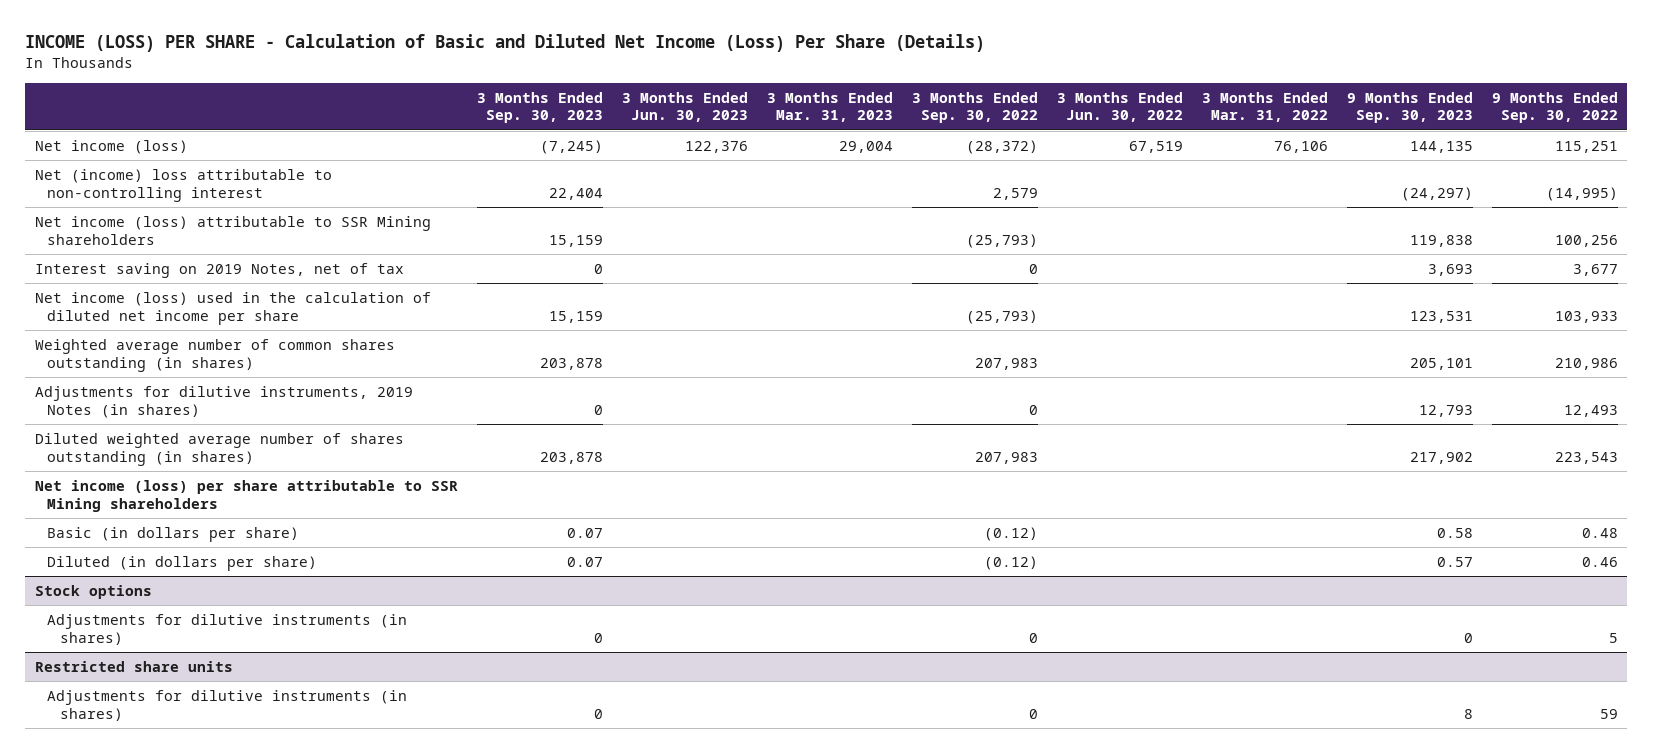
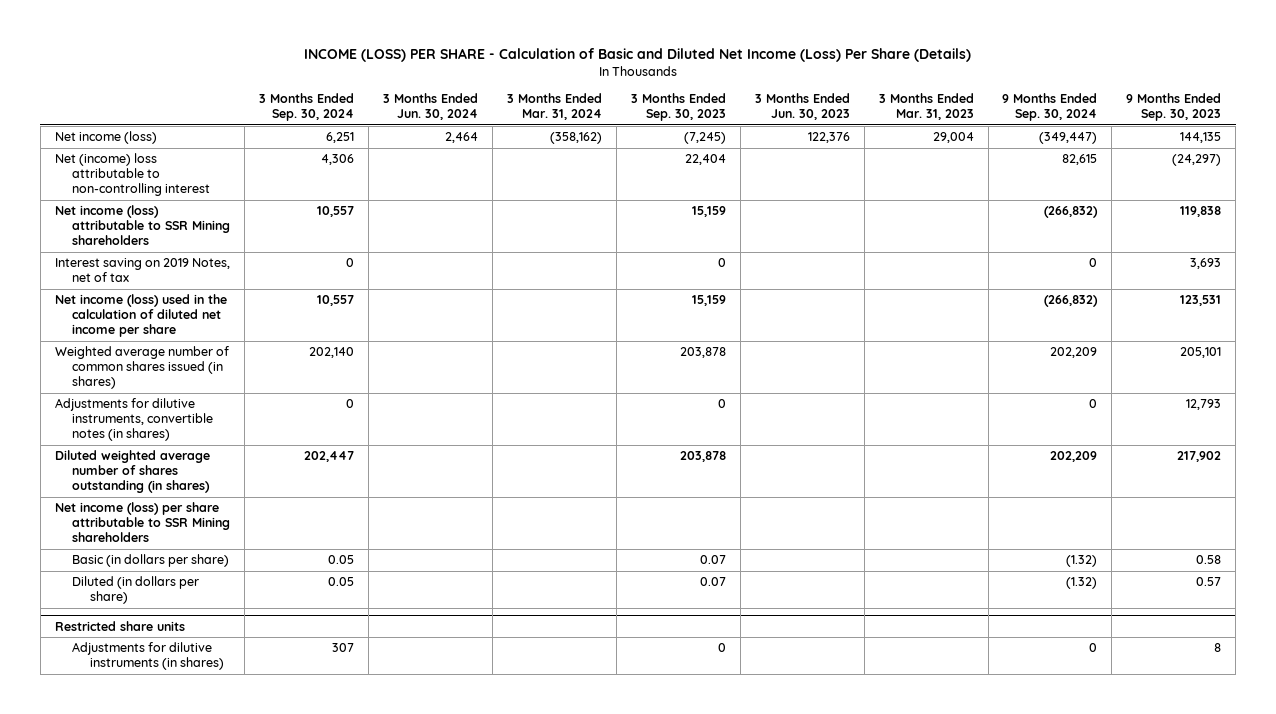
- | 3 Months Ended Sep. 30, 2023 | 3 Months Ended Jun. 30, 2023 | 3 Months Ended Mar. 31, 2023 | 3 Months Ended Sep. 30, 2022 | 3 Months Ended Jun. 30, 2022 | 3 Months Ended Mar. 31, 2022 | 9 Months Ended Sep. 30, 2023 | 9 Months Ended Sep. 30, 2022
+ | 3 Months Ended Sep. 30, 2024 | 3 Months Ended Jun. 30, 2024 | 3 Months Ended Mar. 31, 2024 | 3 Months Ended Sep. 30, 2023 | 3 Months Ended Jun. 30, 2023 | 3 Months Ended Mar. 31, 2023 | 9 Months Ended Sep. 30, 2024 | 9 Months Ended Sep. 30, 2023
- Weighted average number of common shares outstanding (in shares) | 203,878 | | | 207,983 | | | 205,101 | 210,986
- Adjustments for dilutive instruments, 2019 Notes (in shares) | 0 | | | 0 | | | 12,793 | 12,493
+ Weighted average number of common shares issued (in shares) | 202,140 | | | 203,878 | | | 202,209 | 205,101
+ Adjustments for dilutive instruments, convertible notes (in shares) | 0 | | | 0 | | | 0 | 12,793
- Stock options
- Adjustments for dilutive instruments (in shares) | 0 | | | 0 | | | 0 | 5

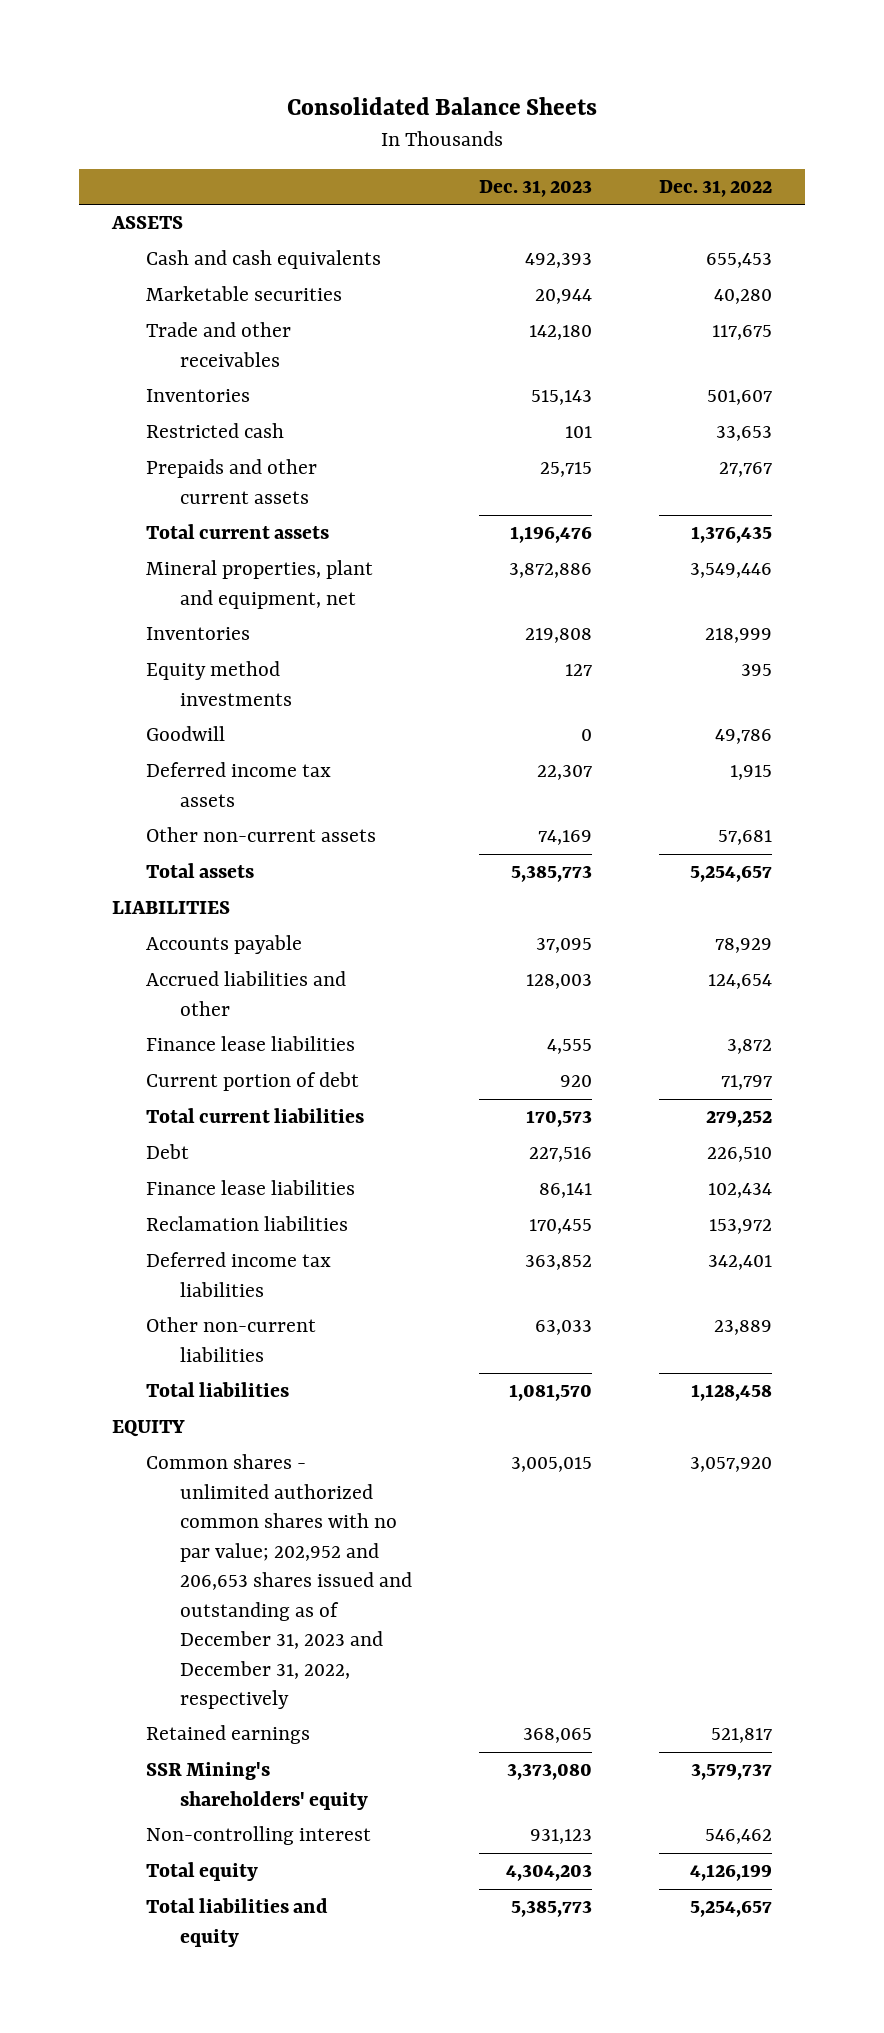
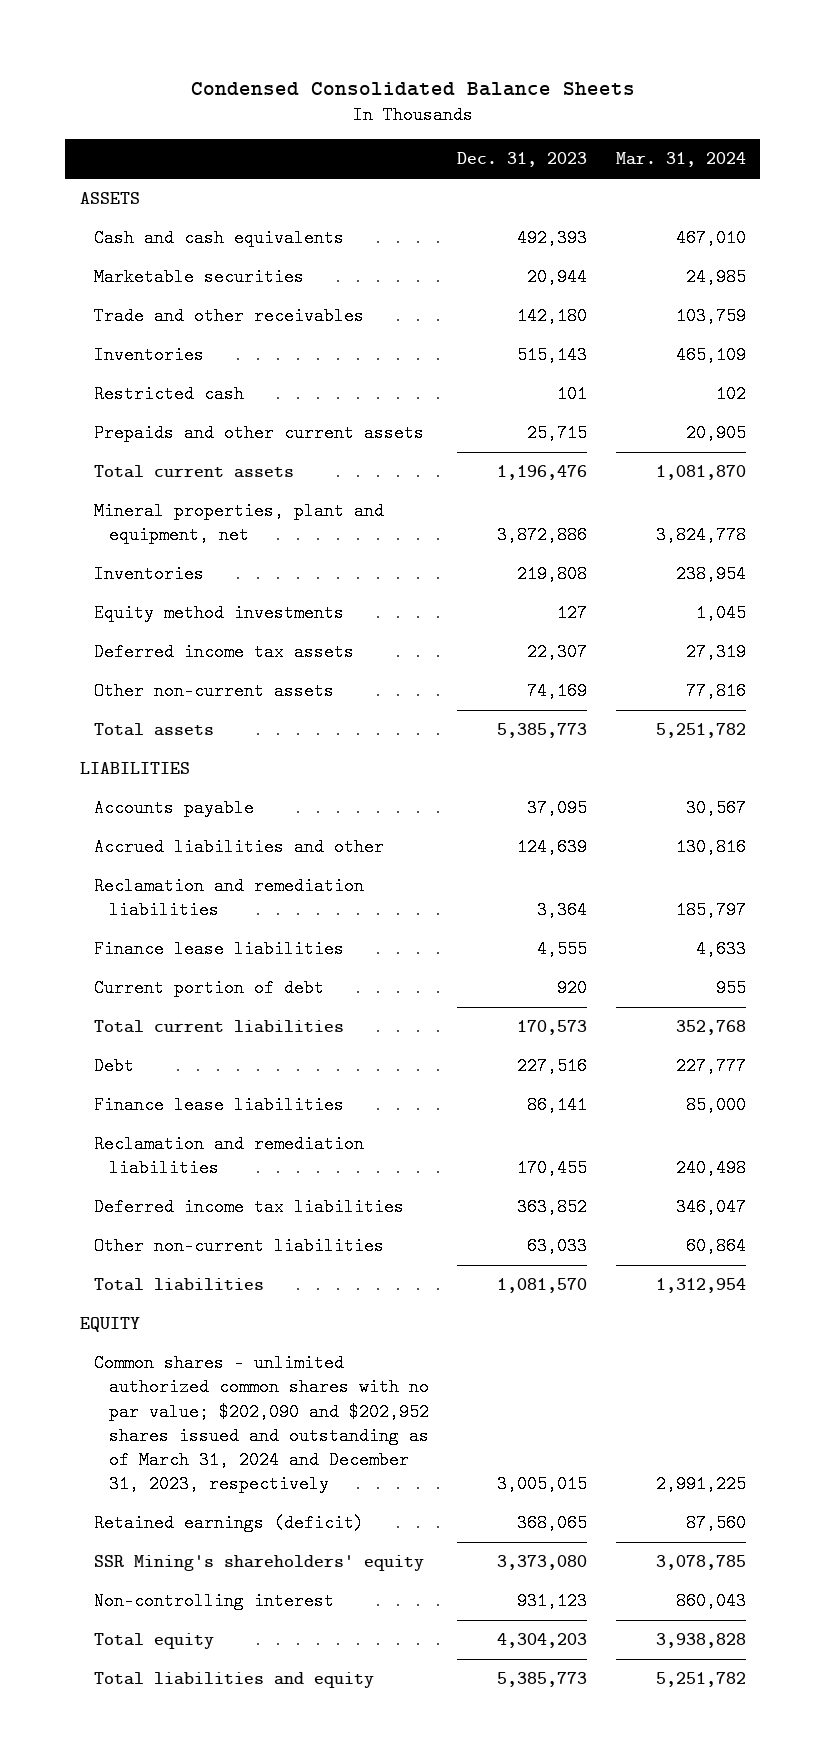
- Consolidated Balance Sheets
+ Condensed Consolidated Balance Sheets
- | Dec. 31, 2023 | Dec. 31, 2022
+ | Dec. 31, 2023 | Mar. 31, 2024
- Goodwill | 0 | 49,786
- Accrued liabilities and other | 128,003 | 124,654
+ Accrued liabilities and other | 124,639 | 130,816
+ Reclamation and remediation liabilities | 3,364 | 185,797
- Reclamation liabilities | 170,455 | 153,972
+ Reclamation and remediation liabilities | 170,455 | 240,498
- Common shares - unlimited authorized common shares with no par value; 202,952 and 206,653 shares issued and outstanding as of December 31, 2023 and December 31, 2022, respectively | 3,005,015 | 3,057,920
- Retained earnings | 368,065 | 521,817
+ Common shares - unlimited authorized common shares with no par value; $202,090 and $202,952 shares issued and outstanding as of March 31, 2024 and December 31, 2023, respectively | 3,005,015 | 2,991,225
+ Retained earnings (deficit) | 368,065 | 87,560

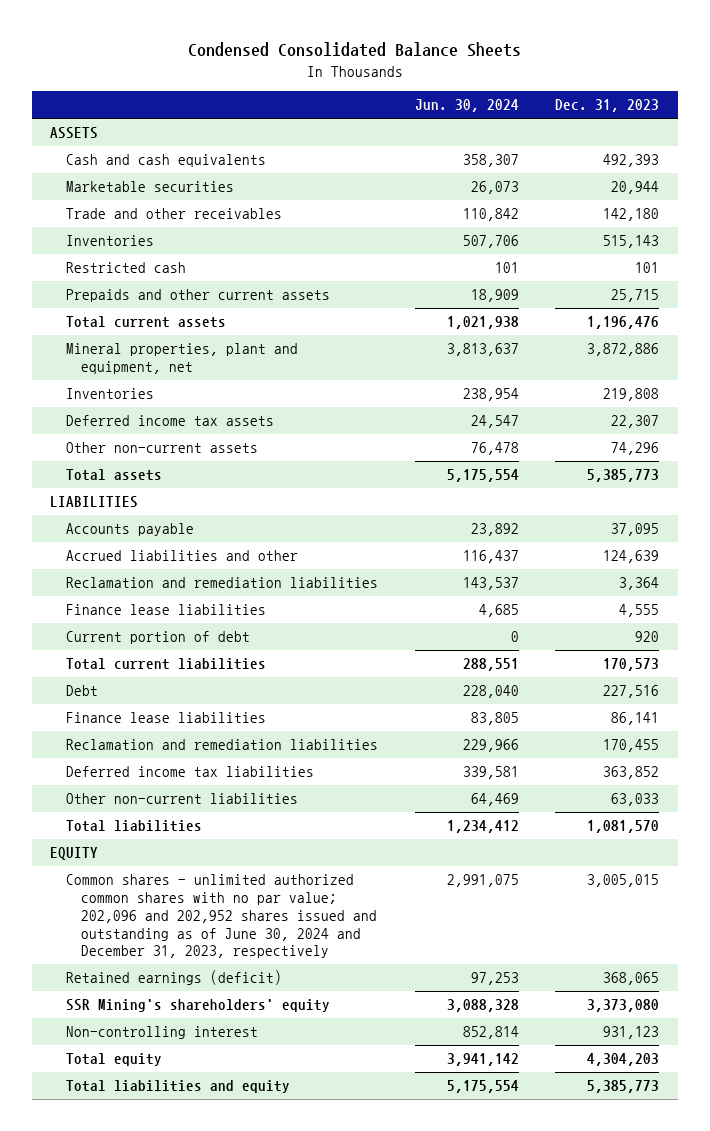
- | Dec. 31, 2023 | Mar. 31, 2024
+ | Jun. 30, 2024 | Dec. 31, 2023
- Equity method investments | 127 | 1,045
- Other non-current assets | 74,169 | 77,816
+ Other non-current assets | 76,478 | 74,296
- Common shares - unlimited authorized common shares with no par value; $202,090 and $202,952 shares issued and outstanding as of March 31, 2024 and December 31, 2023, respectively | 3,005,015 | 2,991,225
+ Common shares - unlimited authorized common shares with no par value; 202,096 and 202,952 shares issued and outstanding as of June 30, 2024 and December 31, 2023, respectively | 2,991,075 | 3,005,015

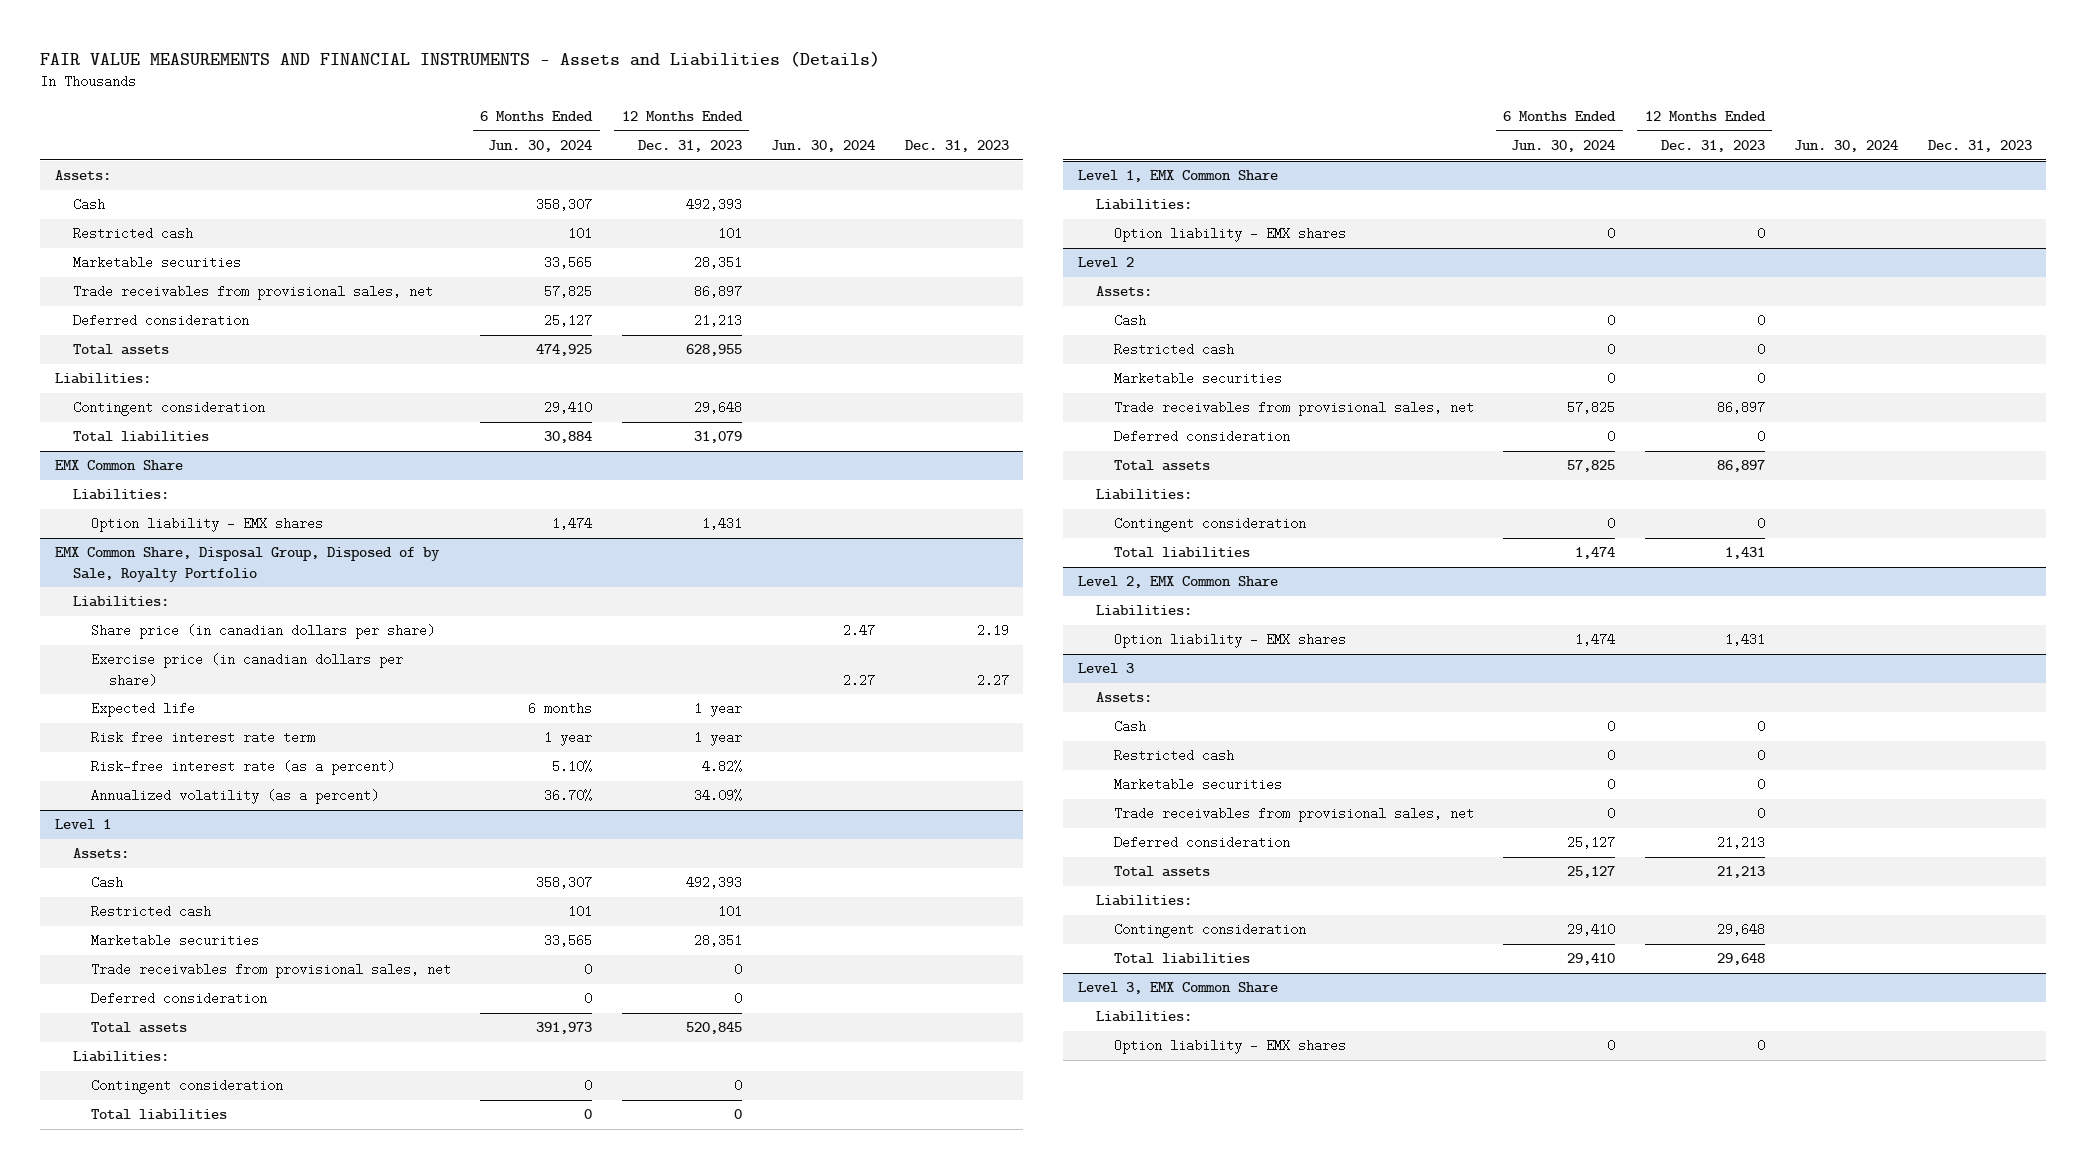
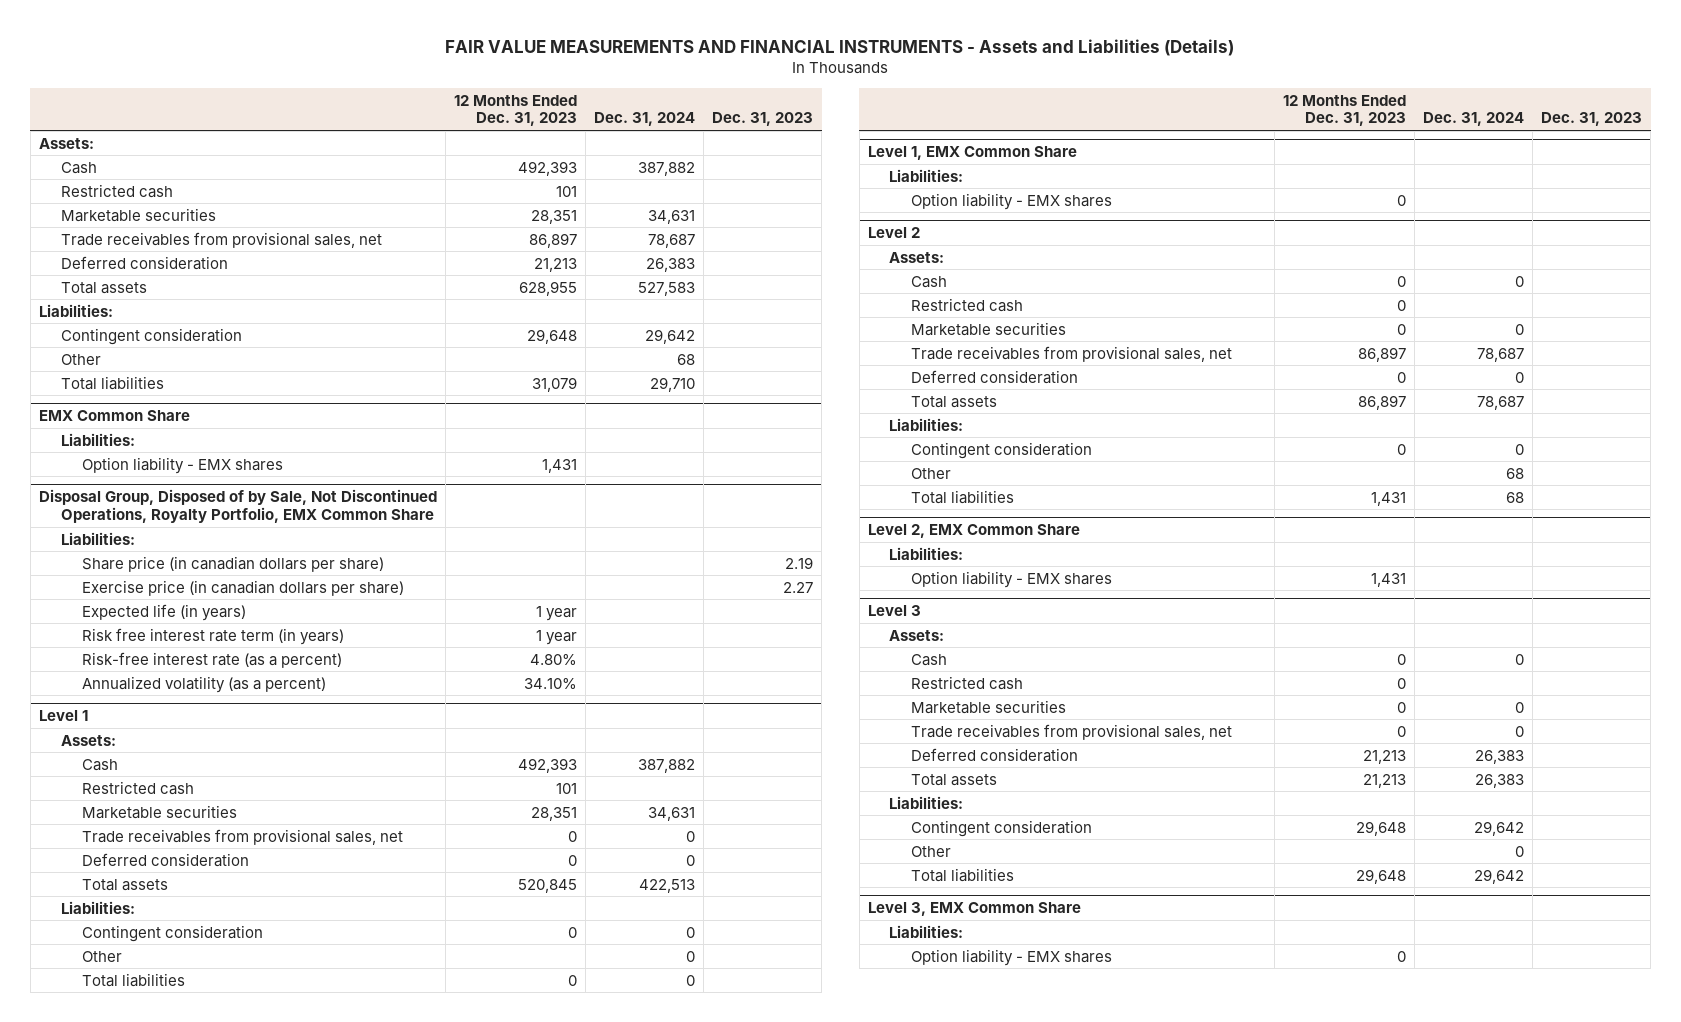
- | 6 Months Ended Jun. 30, 2024 | 12 Months Ended Dec. 31, 2023 | Jun. 30, 2024 | Dec. 31, 2023
+ | 12 Months Ended Dec. 31, 2023 | Dec. 31, 2024 | Dec. 31, 2023
+ Other | | 68 |
- EMX Common Share, Disposal Group, Disposed of by Sale, Royalty Portfolio
+ Disposal Group, Disposed of by Sale, Not Discontinued Operations, Royalty Portfolio, EMX Common Share
- Expected life | 6 months | 1 year | |
- Risk free interest rate term | 1 year | 1 year | |
- Risk-free interest rate (as a percent) | 5.10% | 4.82% | |
- Annualized volatility (as a percent) | 36.70% | 34.09% | |
+ Expected life (in years) | 1 year | |
+ Risk free interest rate term (in years) | 1 year | |
+ Risk-free interest rate (as a percent) | 4.80% | |
+ Annualized volatility (as a percent) | 34.10% | |
@ Level 1
+ Other | | 0 |
@ Level 2
+ Other | | 68 |
@ Level 3
+ Other | | 0 |

